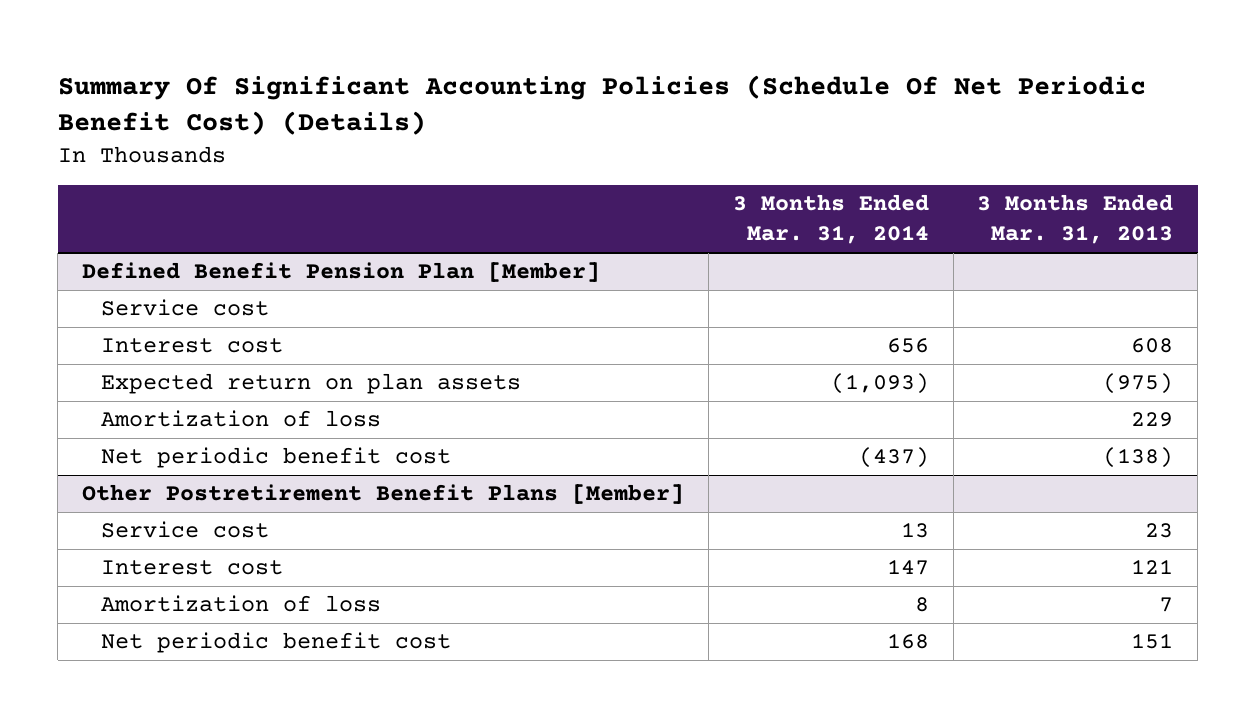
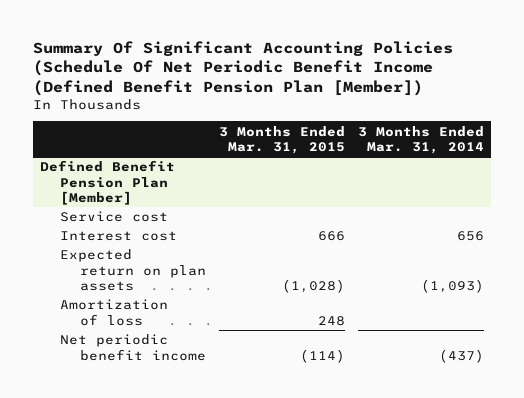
- Summary Of Significant Accounting Policies (Schedule Of Net Periodic Benefit Cost) (Details)
+ Summary Of Significant Accounting Policies (Schedule Of Net Periodic Benefit Income (Defined Benefit Pension Plan [Member])
- | 3 Months Ended Mar. 31, 2014 | 3 Months Ended Mar. 31, 2013
+ | 3 Months Ended Mar. 31, 2015 | 3 Months Ended Mar. 31, 2014
@ Defined Benefit Pension Plan [Member]
- Net periodic benefit cost | (437) | (138)
- Other Postretirement Benefit Plans [Member]
- Service cost | 13 | 23
- Interest cost | 147 | 121
- Amortization of loss | 8 | 7
- Net periodic benefit cost | 168 | 151
@ Defined Benefit Pension Plan [Member]
+ Net periodic benefit income | (114) | (437)

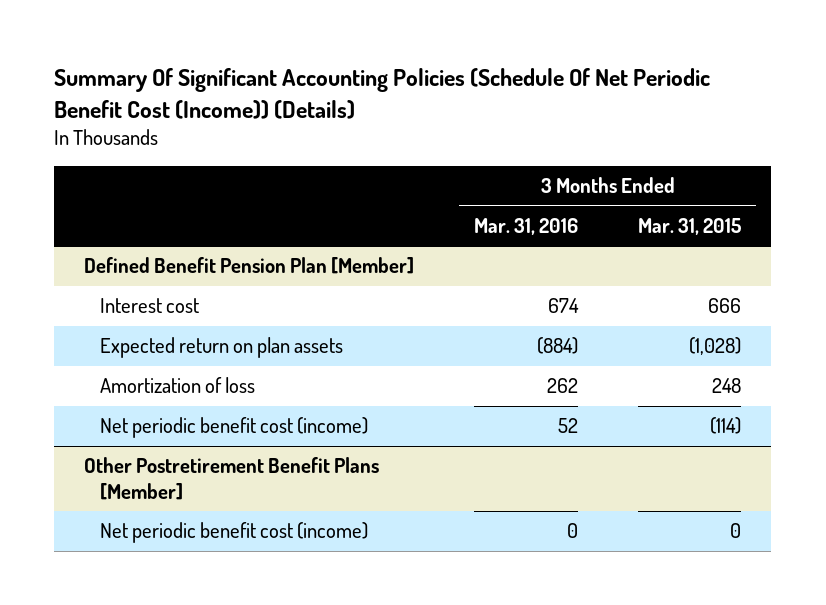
- Summary Of Significant Accounting Policies (Schedule Of Net Periodic Benefit Income (Defined Benefit Pension Plan [Member])
+ Summary Of Significant Accounting Policies (Schedule Of Net Periodic Benefit Cost (Income)) (Details)
- | 3 Months Ended Mar. 31, 2015 | 3 Months Ended Mar. 31, 2014
+ | 3 Months Ended Mar. 31, 2016 | 3 Months Ended Mar. 31, 2015
@ Defined Benefit Pension Plan [Member]
- Service cost
- Net periodic benefit income | (114) | (437)
+ Net periodic benefit cost (income) | 52 | (114)
+ Other Postretirement Benefit Plans [Member]
+ Net periodic benefit cost (income) | 0 | 0

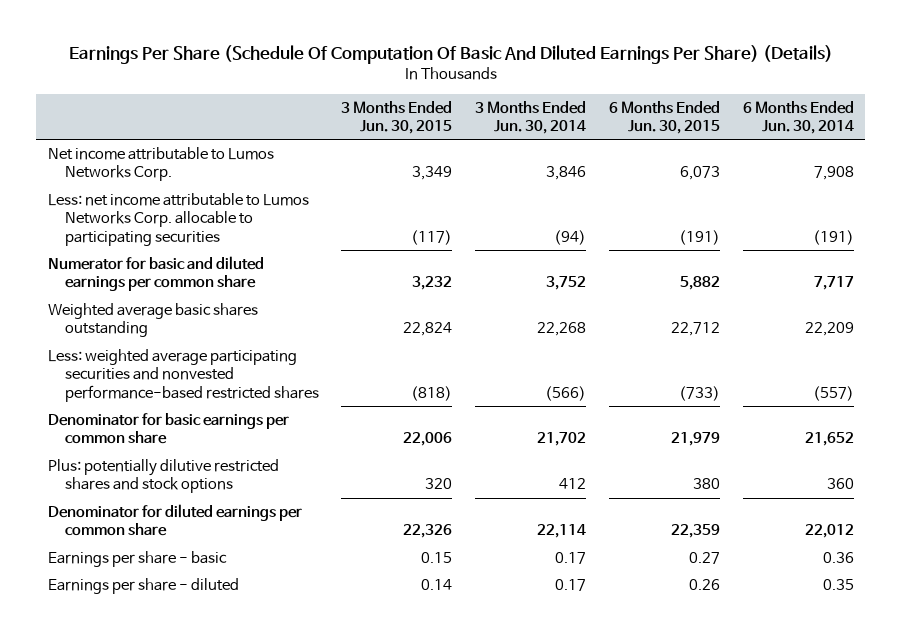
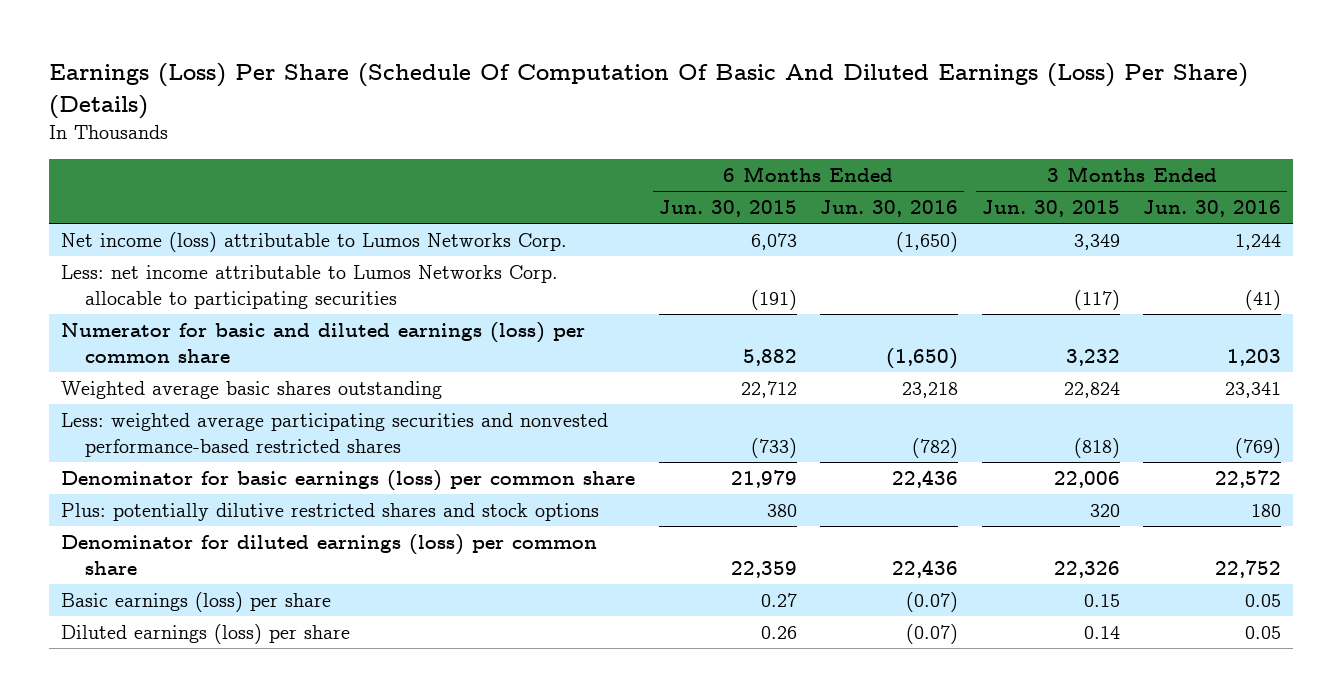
- Earnings Per Share (Schedule Of Computation Of Basic And Diluted Earnings Per Share) (Details)
+ Earnings (Loss) Per Share (Schedule Of Computation Of Basic And Diluted Earnings (Loss) Per Share) (Details)
- | 3 Months Ended Jun. 30, 2015 | 3 Months Ended Jun. 30, 2014 | 6 Months Ended Jun. 30, 2015 | 6 Months Ended Jun. 30, 2014
+ | 6 Months Ended Jun. 30, 2015 | 6 Months Ended Jun. 30, 2016 | 3 Months Ended Jun. 30, 2015 | 3 Months Ended Jun. 30, 2016
- Net income attributable to Lumos Networks Corp. | 3,349 | 3,846 | 6,073 | 7,908
+ Net income (loss) attributable to Lumos Networks Corp. | 6,073 | (1,650) | 3,349 | 1,244
- Numerator for basic and diluted earnings per common share | 3,232 | 3,752 | 5,882 | 7,717
+ Numerator for basic and diluted earnings (loss) per common share | 5,882 | (1,650) | 3,232 | 1,203
- Denominator for basic earnings per common share | 22,006 | 21,702 | 21,979 | 21,652
+ Denominator for basic earnings (loss) per common share | 21,979 | 22,436 | 22,006 | 22,572
- Denominator for diluted earnings per common share | 22,326 | 22,114 | 22,359 | 22,012
- Earnings per share - basic | 0.15 | 0.17 | 0.27 | 0.36
- Earnings per share - diluted | 0.14 | 0.17 | 0.26 | 0.35
+ Denominator for diluted earnings (loss) per common share | 22,359 | 22,436 | 22,326 | 22,752
+ Basic earnings (loss) per share | 0.27 | (0.07) | 0.15 | 0.05
+ Diluted earnings (loss) per share | 0.26 | (0.07) | 0.14 | 0.05

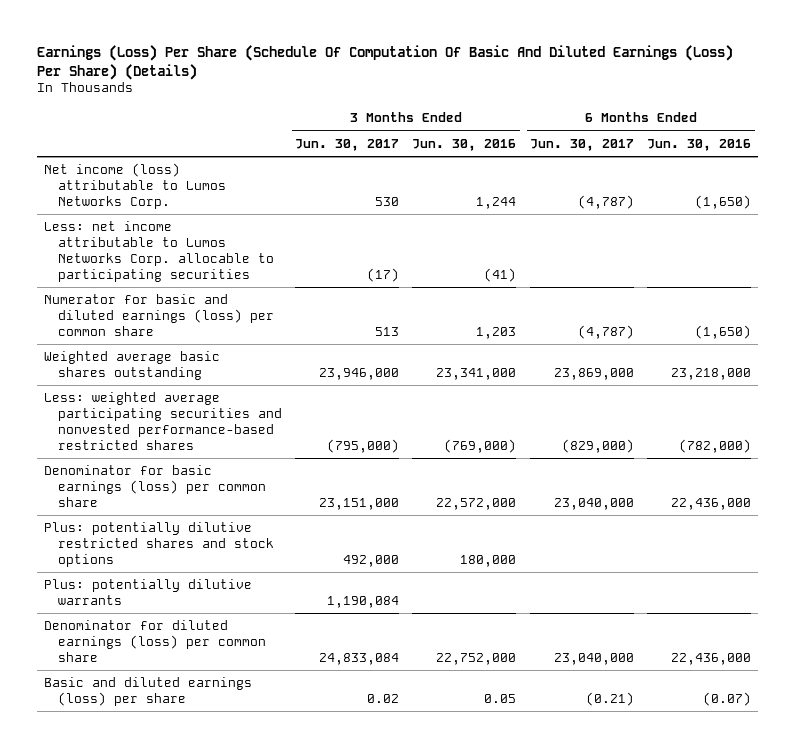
- | 6 Months Ended Jun. 30, 2015 | 6 Months Ended Jun. 30, 2016 | 3 Months Ended Jun. 30, 2015 | 3 Months Ended Jun. 30, 2016
+ | 3 Months Ended Jun. 30, 2017 | 3 Months Ended Jun. 30, 2016 | 6 Months Ended Jun. 30, 2017 | 6 Months Ended Jun. 30, 2016
- Weighted average basic shares outstanding | 22,712 | 23,218 | 22,824 | 23,341
- Less: weighted average participating securities and nonvested performance-based restricted shares | (733) | (782) | (818) | (769)
- Denominator for basic earnings (loss) per common share | 21,979 | 22,436 | 22,006 | 22,572
- Plus: potentially dilutive restricted shares and stock options | 380 | | 320 | 180
- Denominator for diluted earnings (loss) per common share | 22,359 | 22,436 | 22,326 | 22,752
- Basic earnings (loss) per share | 0.27 | (0.07) | 0.15 | 0.05
- Diluted earnings (loss) per share | 0.26 | (0.07) | 0.14 | 0.05
+ Weighted average basic shares outstanding | 23,946,000 | 23,341,000 | 23,869,000 | 23,218,000
+ Less: weighted average participating securities and nonvested performance-based restricted shares | (795,000) | (769,000) | (829,000) | (782,000)
+ Denominator for basic earnings (loss) per common share | 23,151,000 | 22,572,000 | 23,040,000 | 22,436,000
+ Plus: potentially dilutive restricted shares and stock options | 492,000 | 180,000 | |
+ Plus: potentially dilutive warrants | 1,190,084 | | |
+ Denominator for diluted earnings (loss) per common share | 24,833,084 | 22,752,000 | 23,040,000 | 22,436,000
+ Basic and diluted earnings (loss) per share | 0.02 | 0.05 | (0.21) | (0.07)

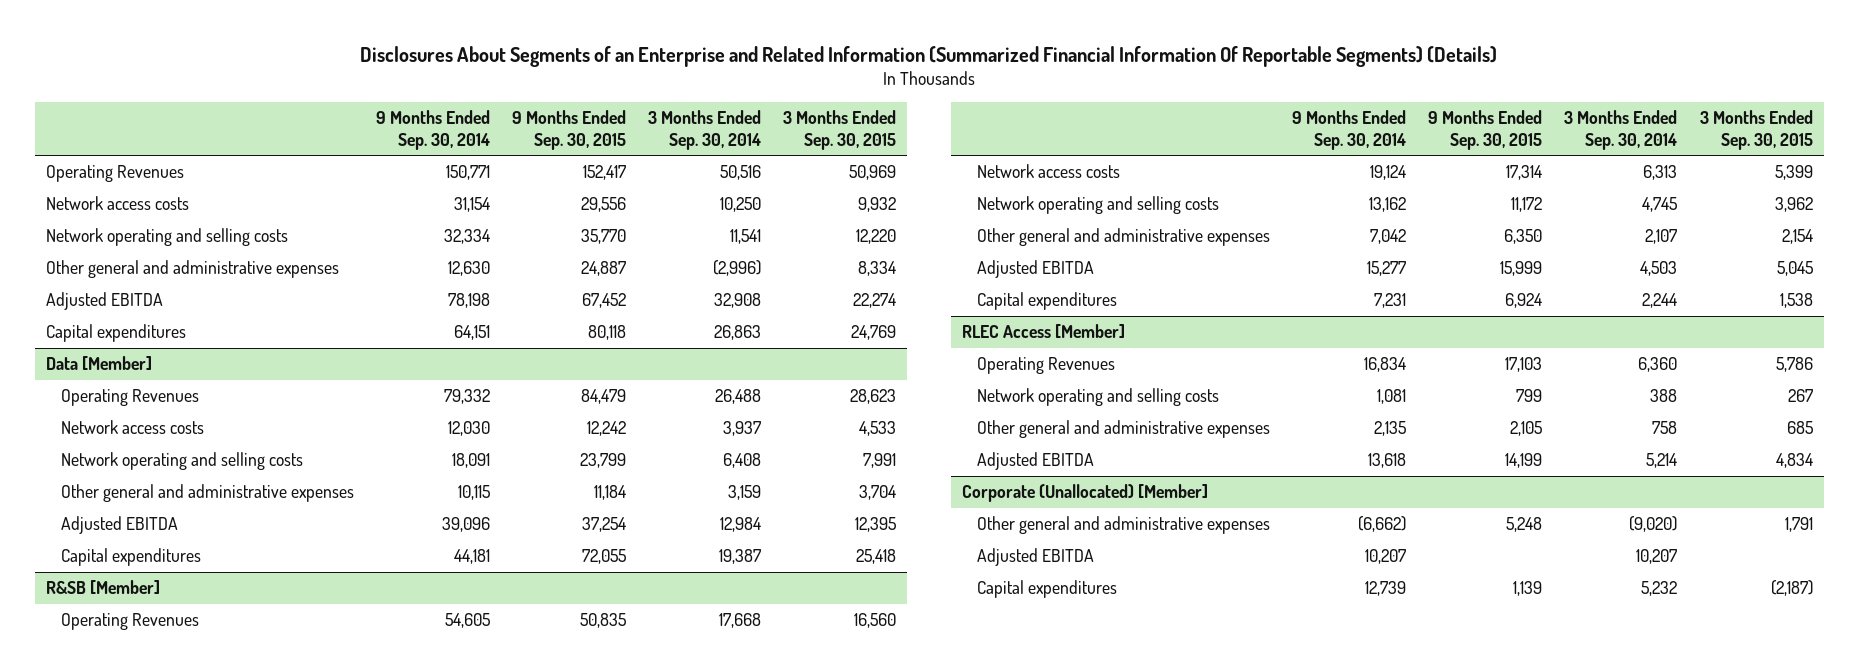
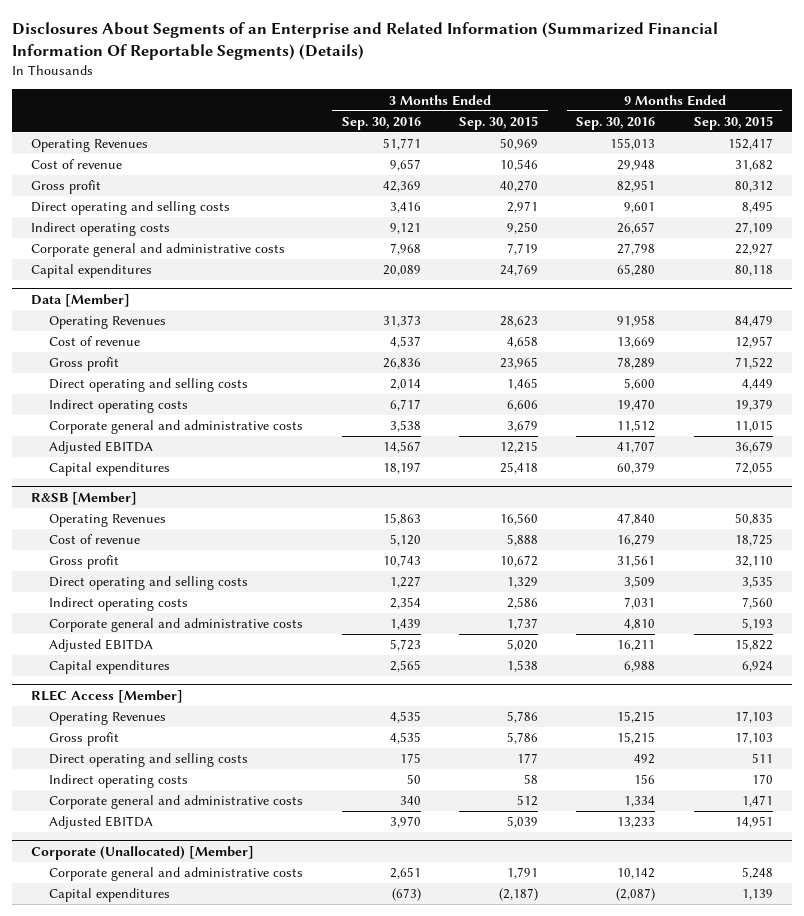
- | 9 Months Ended Sep. 30, 2014 | 9 Months Ended Sep. 30, 2015 | 3 Months Ended Sep. 30, 2014 | 3 Months Ended Sep. 30, 2015
+ | 3 Months Ended Sep. 30, 2016 | 3 Months Ended Sep. 30, 2015 | 9 Months Ended Sep. 30, 2016 | 9 Months Ended Sep. 30, 2015
- Network access costs | 31,154 | 29,556 | 10,250 | 9,932
- Network operating and selling costs | 32,334 | 35,770 | 11,541 | 12,220
- Other general and administrative expenses | 12,630 | 24,887 | (2,996) | 8,334
- Adjusted EBITDA | 78,198 | 67,452 | 32,908 | 22,274
+ Cost of revenue | 9,657 | 10,546 | 29,948 | 31,682
+ Gross profit | 42,369 | 40,270 | 82,951 | 80,312
+ Direct operating and selling costs | 3,416 | 2,971 | 9,601 | 8,495
+ Indirect operating costs | 9,121 | 9,250 | 26,657 | 27,109
+ Corporate general and administrative costs | 7,968 | 7,719 | 27,798 | 22,927
@ Data [Member]
- Network access costs | 12,030 | 12,242 | 3,937 | 4,533
- Network operating and selling costs | 18,091 | 23,799 | 6,408 | 7,991
- Other general and administrative expenses | 10,115 | 11,184 | 3,159 | 3,704
- Adjusted EBITDA | 39,096 | 37,254 | 12,984 | 12,395
+ Cost of revenue | 4,537 | 4,658 | 13,669 | 12,957
+ Gross profit | 26,836 | 23,965 | 78,289 | 71,522
+ Direct operating and selling costs | 2,014 | 1,465 | 5,600 | 4,449
+ Indirect operating costs | 6,717 | 6,606 | 19,470 | 19,379
+ Corporate general and administrative costs | 3,538 | 3,679 | 11,512 | 11,015
+ Adjusted EBITDA | 14,567 | 12,215 | 41,707 | 36,679
@ R&SB [Member]
- Network access costs | 19,124 | 17,314 | 6,313 | 5,399
- Network operating and selling costs | 13,162 | 11,172 | 4,745 | 3,962
- Other general and administrative expenses | 7,042 | 6,350 | 2,107 | 2,154
- Adjusted EBITDA | 15,277 | 15,999 | 4,503 | 5,045
+ Cost of revenue | 5,120 | 5,888 | 16,279 | 18,725
+ Gross profit | 10,743 | 10,672 | 31,561 | 32,110
+ Direct operating and selling costs | 1,227 | 1,329 | 3,509 | 3,535
+ Indirect operating costs | 2,354 | 2,586 | 7,031 | 7,560
+ Corporate general and administrative costs | 1,439 | 1,737 | 4,810 | 5,193
+ Adjusted EBITDA | 5,723 | 5,020 | 16,211 | 15,822
@ RLEC Access [Member]
- Network operating and selling costs | 1,081 | 799 | 388 | 267
- Other general and administrative expenses | 2,135 | 2,105 | 758 | 685
- Adjusted EBITDA | 13,618 | 14,199 | 5,214 | 4,834
+ Gross profit | 4,535 | 5,786 | 15,215 | 17,103
+ Direct operating and selling costs | 175 | 177 | 492 | 511
+ Indirect operating costs | 50 | 58 | 156 | 170
+ Corporate general and administrative costs | 340 | 512 | 1,334 | 1,471
+ Adjusted EBITDA | 3,970 | 5,039 | 13,233 | 14,951
@ Corporate (Unallocated) [Member]
- Other general and administrative expenses | (6,662) | 5,248 | (9,020) | 1,791
- Adjusted EBITDA | 10,207 | | 10,207 |
+ Corporate general and administrative costs | 2,651 | 1,791 | 10,142 | 5,248

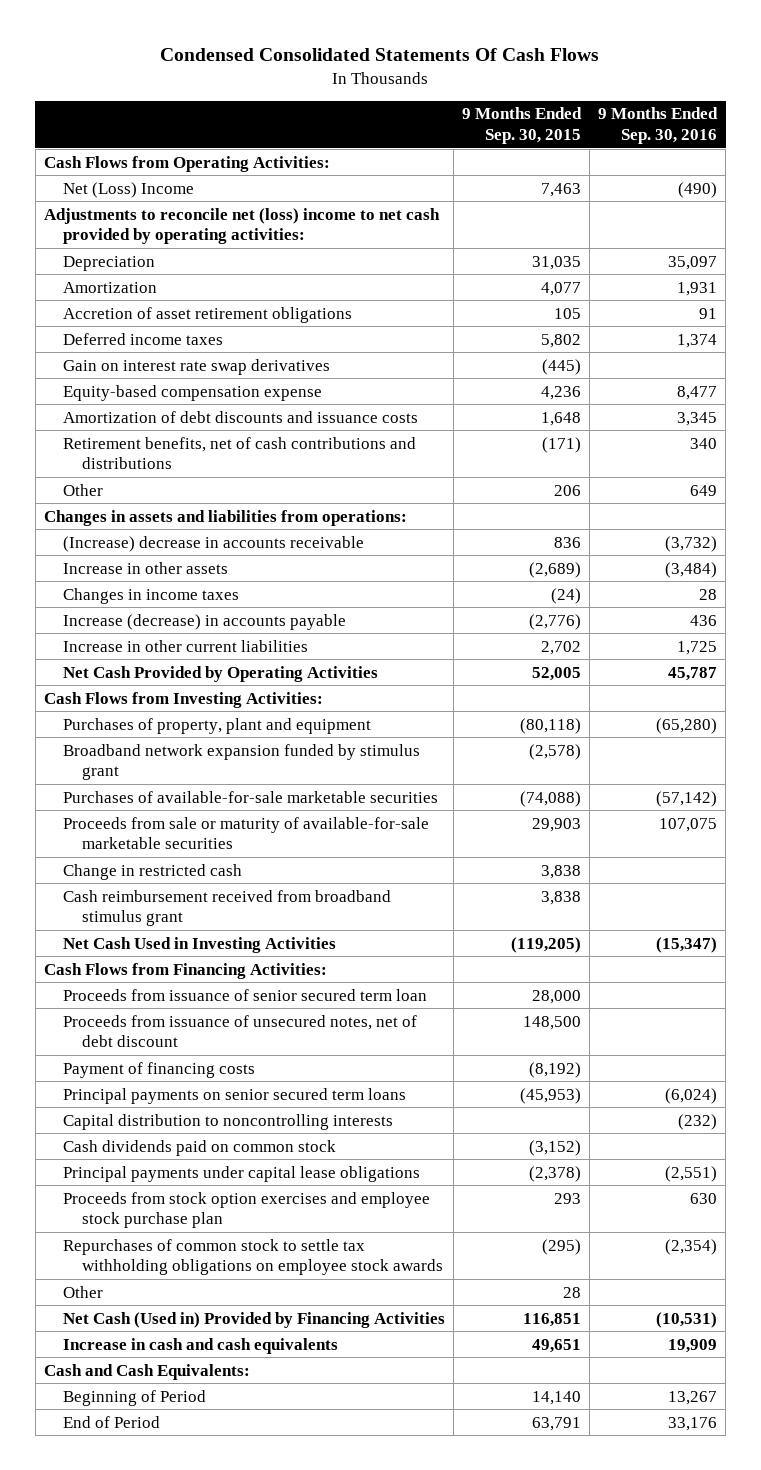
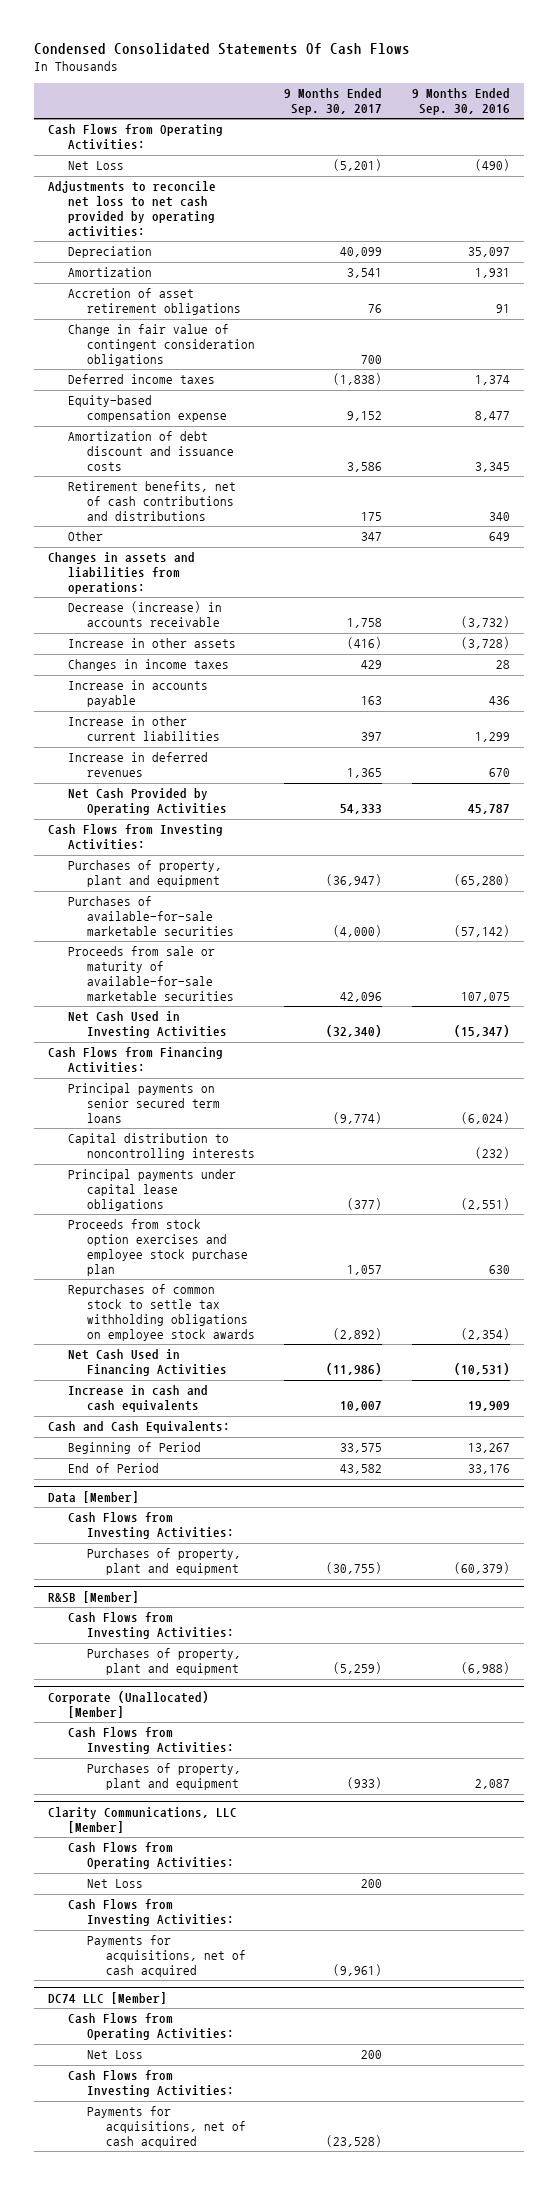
- | 9 Months Ended Sep. 30, 2015 | 9 Months Ended Sep. 30, 2016
+ | 9 Months Ended Sep. 30, 2017 | 9 Months Ended Sep. 30, 2016
- Net (Loss) Income | 7,463 | (490)
- Adjustments to reconcile net (loss) income to net cash provided by operating activities:
+ Net Loss | (5,201) | (490)
+ Adjustments to reconcile net loss to net cash provided by operating activities:
+ Change in fair value of contingent consideration obligations | 700 |
- Gain on interest rate swap derivatives | (445) |
- Amortization of debt discounts and issuance costs | 1,648 | 3,345
+ Amortization of debt discount and issuance costs | 3,586 | 3,345
- (Increase) decrease in accounts receivable | 836 | (3,732)
- Increase in other assets | (2,689) | (3,484)
+ Decrease (increase) in accounts receivable | 1,758 | (3,732)
+ Increase in other assets | (416) | (3,728)
- Increase (decrease) in accounts payable | (2,776) | 436
- Increase in other current liabilities | 2,702 | 1,725
+ Increase in accounts payable | 163 | 436
+ Increase in other current liabilities | 397 | 1,299
+ Increase in deferred revenues | 1,365 | 670
- Broadband network expansion funded by stimulus grant | (2,578) |
- Change in restricted cash | 3,838 |
- Cash reimbursement received from broadband stimulus grant | 3,838 |
- Proceeds from issuance of senior secured term loan | 28,000 |
- Proceeds from issuance of unsecured notes, net of debt discount | 148,500 |
- Payment of financing costs | (8,192) |
- Cash dividends paid on common stock | (3,152) |
- Other | 28 |
- Net Cash (Used in) Provided by Financing Activities | 116,851 | (10,531)
+ Net Cash Used in Financing Activities | (11,986) | (10,531)
+ Data [Member]
+ Cash Flows from Investing Activities:
+ Purchases of property, plant and equipment | (30,755) | (60,379)
+ R&SB [Member]
+ Cash Flows from Investing Activities:
+ Purchases of property, plant and equipment | (5,259) | (6,988)
+ Corporate (Unallocated) [Member]
+ Cash Flows from Investing Activities:
+ Purchases of property, plant and equipment | (933) | 2,087
+ Clarity Communications, LLC [Member]
+ Cash Flows from Operating Activities:
+ Net Loss | 200 |
+ Cash Flows from Investing Activities:
+ Payments for acquisitions, net of cash acquired | (9,961) |
+ DC74 LLC [Member]
+ Cash Flows from Operating Activities:
+ Net Loss | 200 |
+ Cash Flows from Investing Activities:
+ Payments for acquisitions, net of cash acquired | (23,528) |

